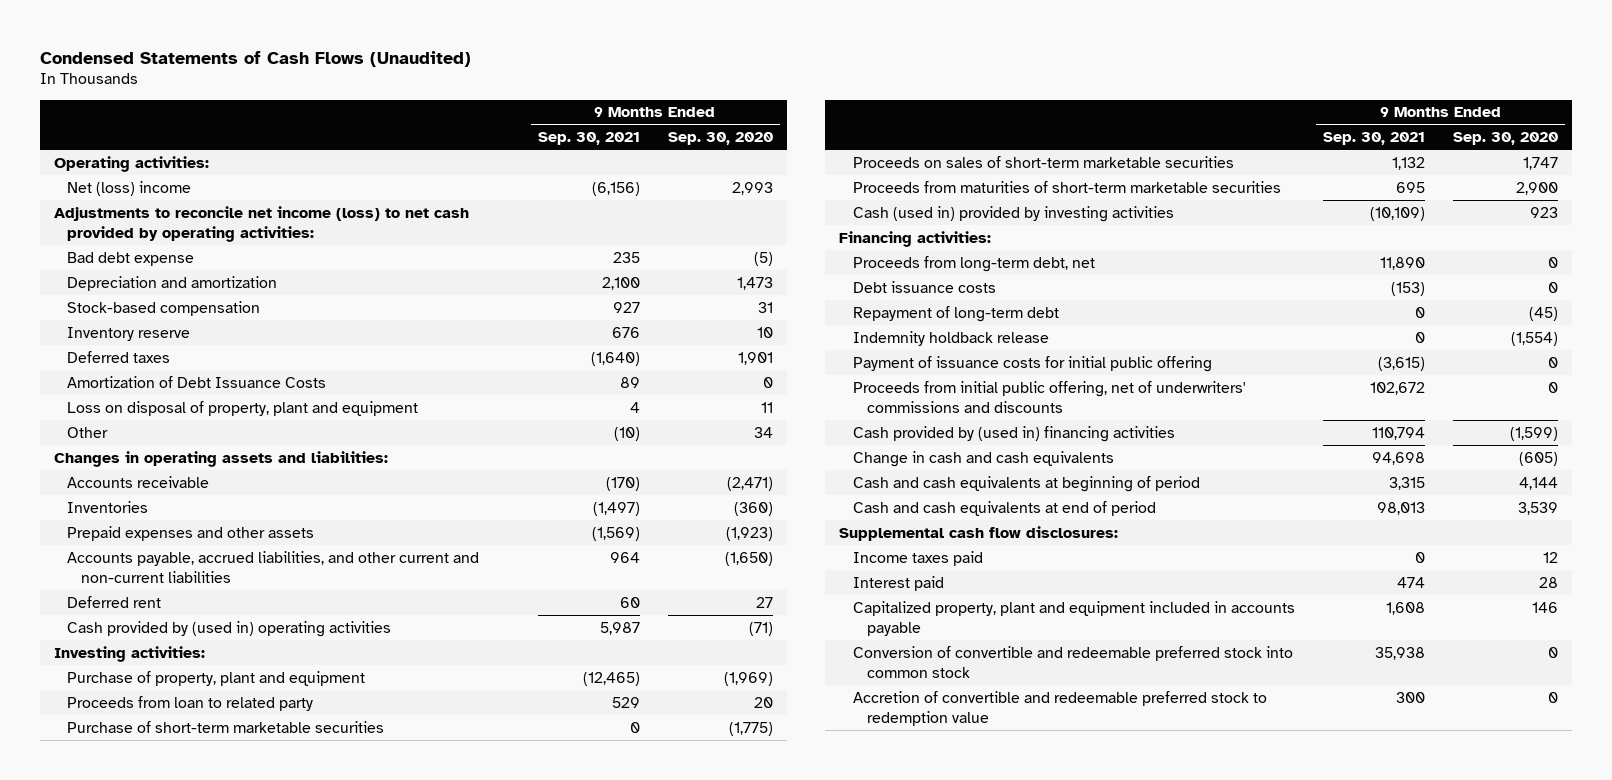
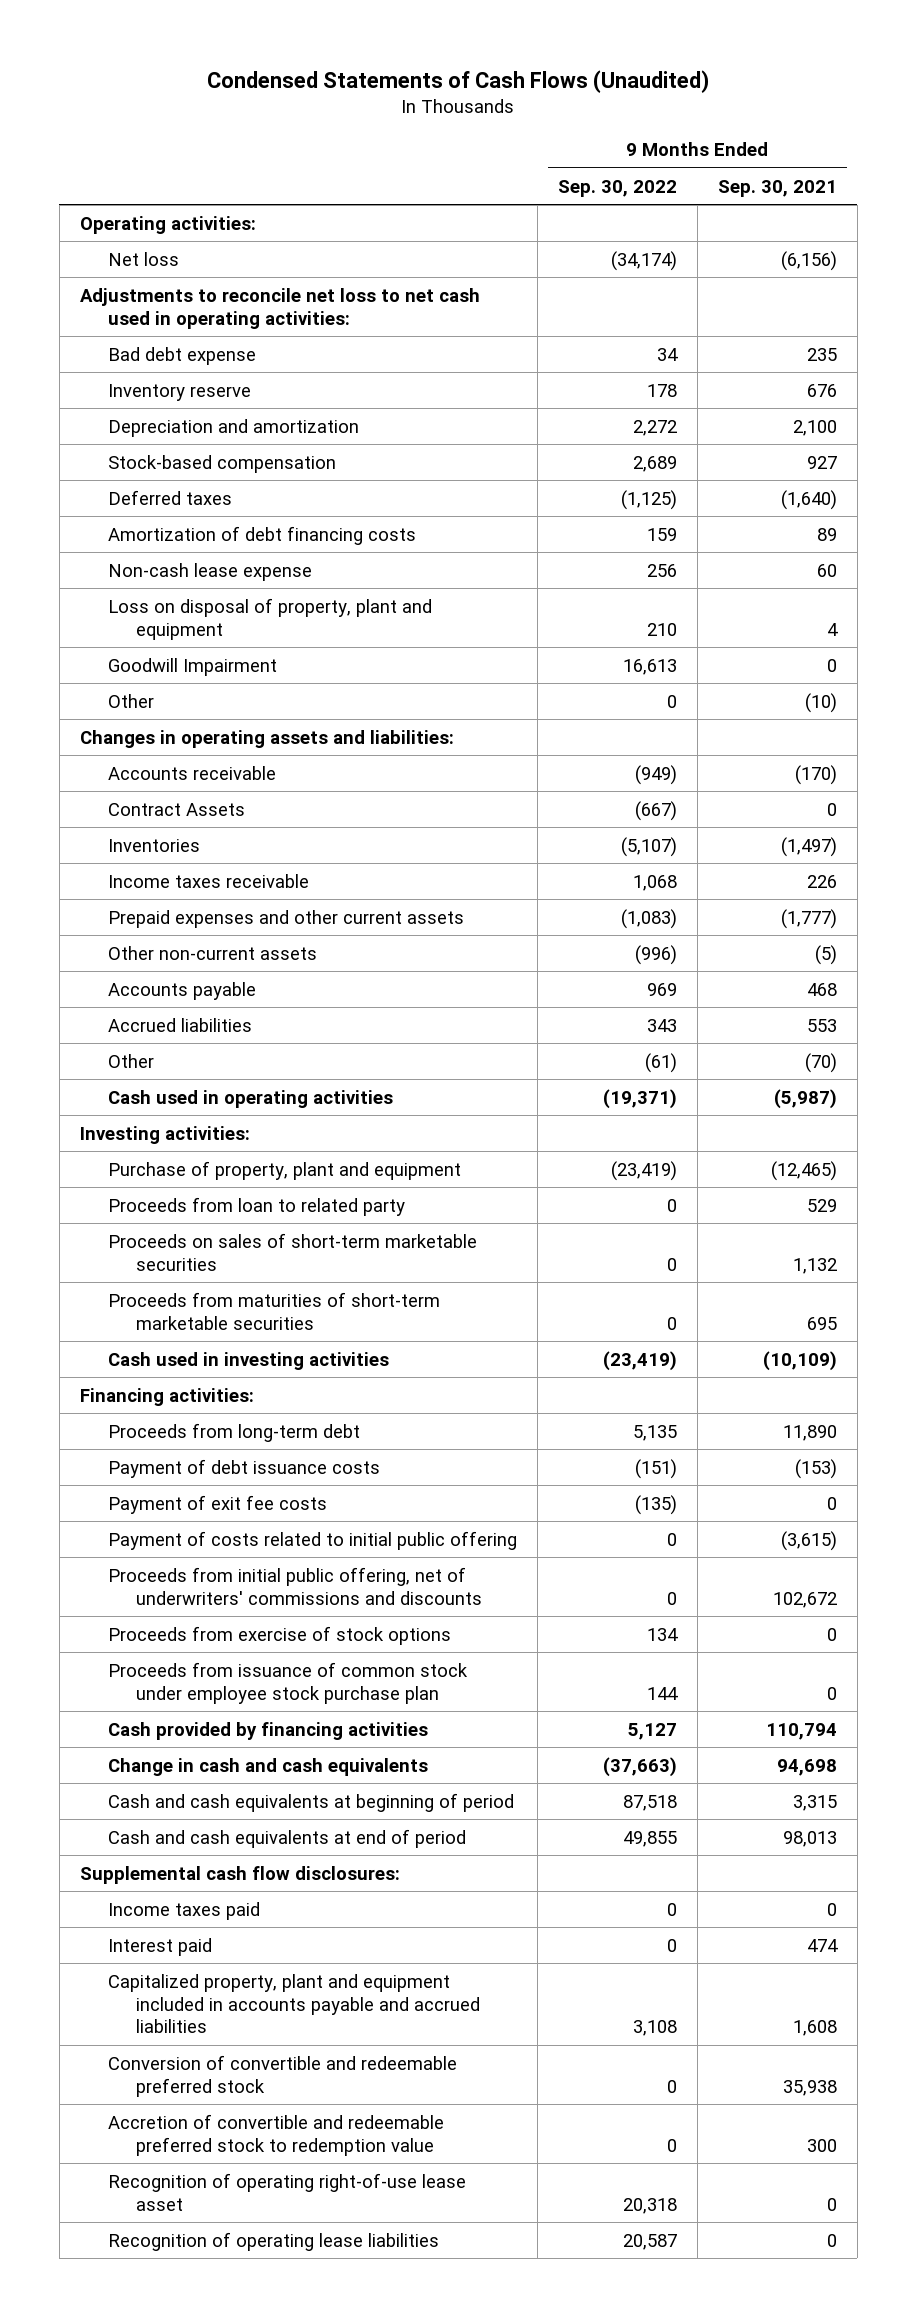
- | 9 Months Ended Sep. 30, 2021 | 9 Months Ended Sep. 30, 2020
+ | 9 Months Ended Sep. 30, 2022 | 9 Months Ended Sep. 30, 2021
- Net (loss) income | (6,156) | 2,993
- Adjustments to reconcile net income (loss) to net cash provided by operating activities:
+ Net loss | (34,174) | (6,156)
+ Adjustments to reconcile net loss to net cash used in operating activities:
moved up: Inventory reserve | 178 | 676
- Amortization of Debt Issuance Costs | 89 | 0
+ Amortization of debt financing costs | 159 | 89
+ Non-cash lease expense | 256 | 60
+ Goodwill Impairment | 16,613 | 0
+ Contract Assets | (667) | 0
- Prepaid expenses and other assets | (1,569) | (1,923)
- Accounts payable, accrued liabilities, and other current and non-current liabilities | 964 | (1,650)
- Deferred rent | 60 | 27
- Cash provided by (used in) operating activities | 5,987 | (71)
+ Income taxes receivable | 1,068 | 226
+ Prepaid expenses and other current assets | (1,083) | (1,777)
+ Other non-current assets | (996) | (5)
+ Accounts payable | 969 | 468
+ Accrued liabilities | 343 | 553
+ Other | (61) | (70)
+ Cash used in operating activities | (19,371) | (5,987)
- Purchase of short-term marketable securities | 0 | (1,775)
- Cash (used in) provided by investing activities | (10,109) | 923
+ Cash used in investing activities | (23,419) | (10,109)
- Proceeds from long-term debt, net | 11,890 | 0
- Debt issuance costs | (153) | 0
- Repayment of long-term debt | 0 | (45)
- Indemnity holdback release | 0 | (1,554)
- Payment of issuance costs for initial public offering | (3,615) | 0
+ Proceeds from long-term debt | 5,135 | 11,890
+ Payment of debt issuance costs | (151) | (153)
+ Payment of exit fee costs | (135) | 0
+ Payment of costs related to initial public offering | 0 | (3,615)
- Cash provided by (used in) financing activities | 110,794 | (1,599)
+ Proceeds from exercise of stock options | 134 | 0
+ Proceeds from issuance of common stock under employee stock purchase plan | 144 | 0
+ Cash provided by financing activities | 5,127 | 110,794
- Capitalized property, plant and equipment included in accounts payable | 1,608 | 146
- Conversion of convertible and redeemable preferred stock into common stock | 35,938 | 0
+ Capitalized property, plant and equipment included in accounts payable and accrued liabilities | 3,108 | 1,608
+ Conversion of convertible and redeemable preferred stock | 0 | 35,938
+ Recognition of operating right-of-use lease asset | 20,318 | 0
+ Recognition of operating lease liabilities | 20,587 | 0

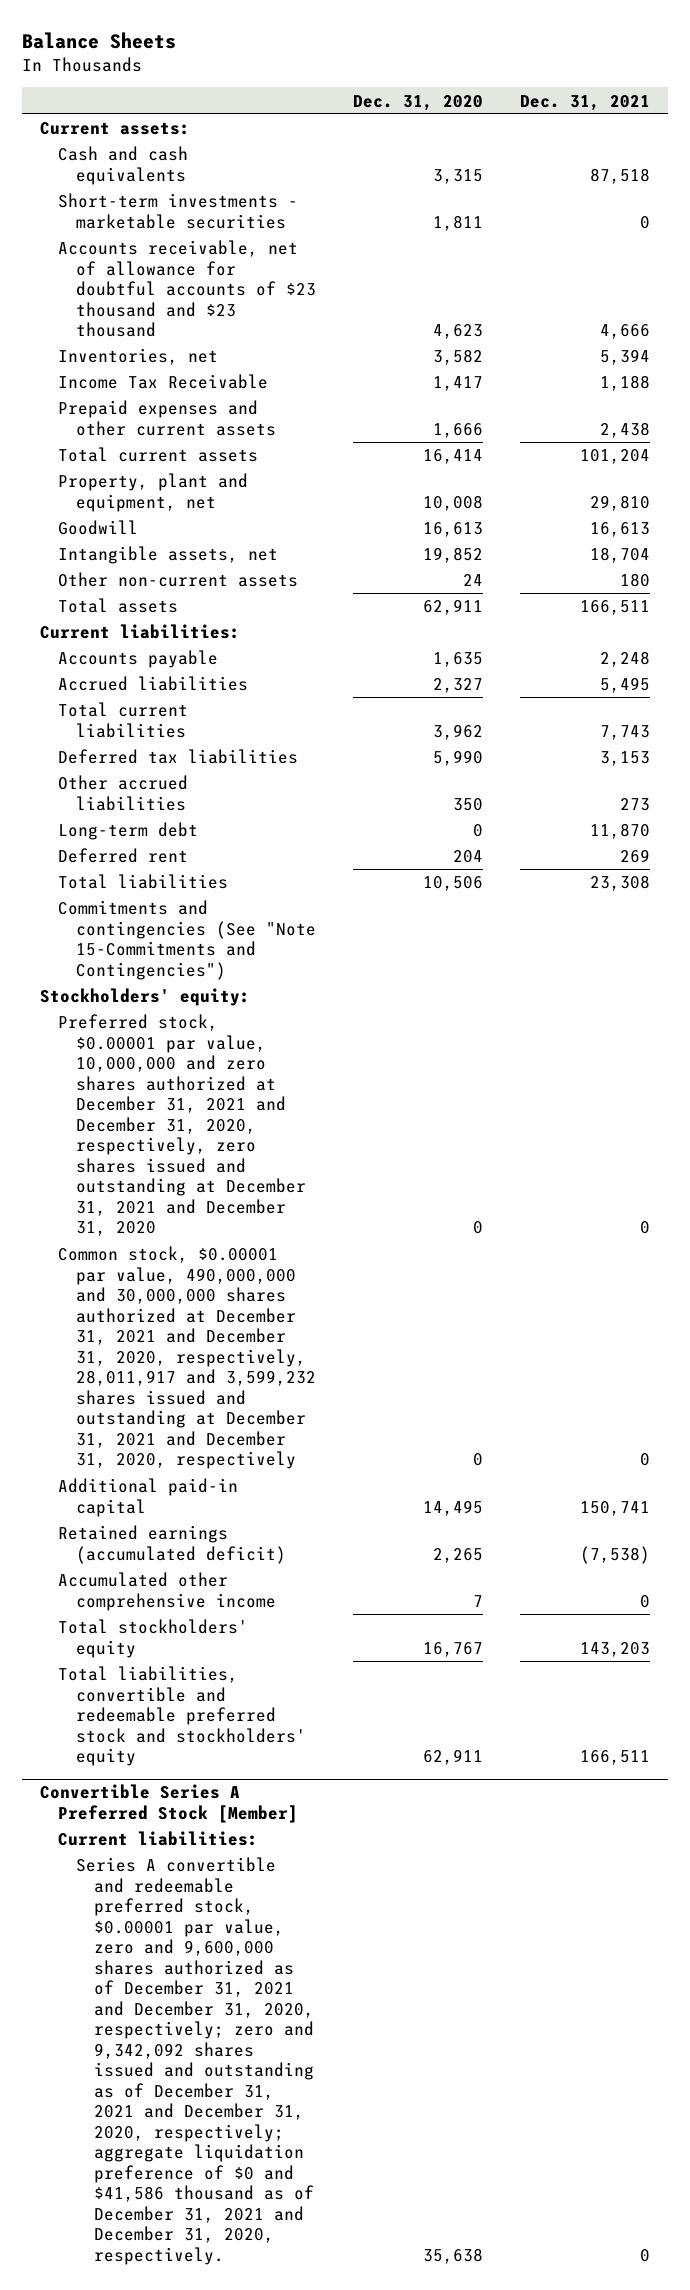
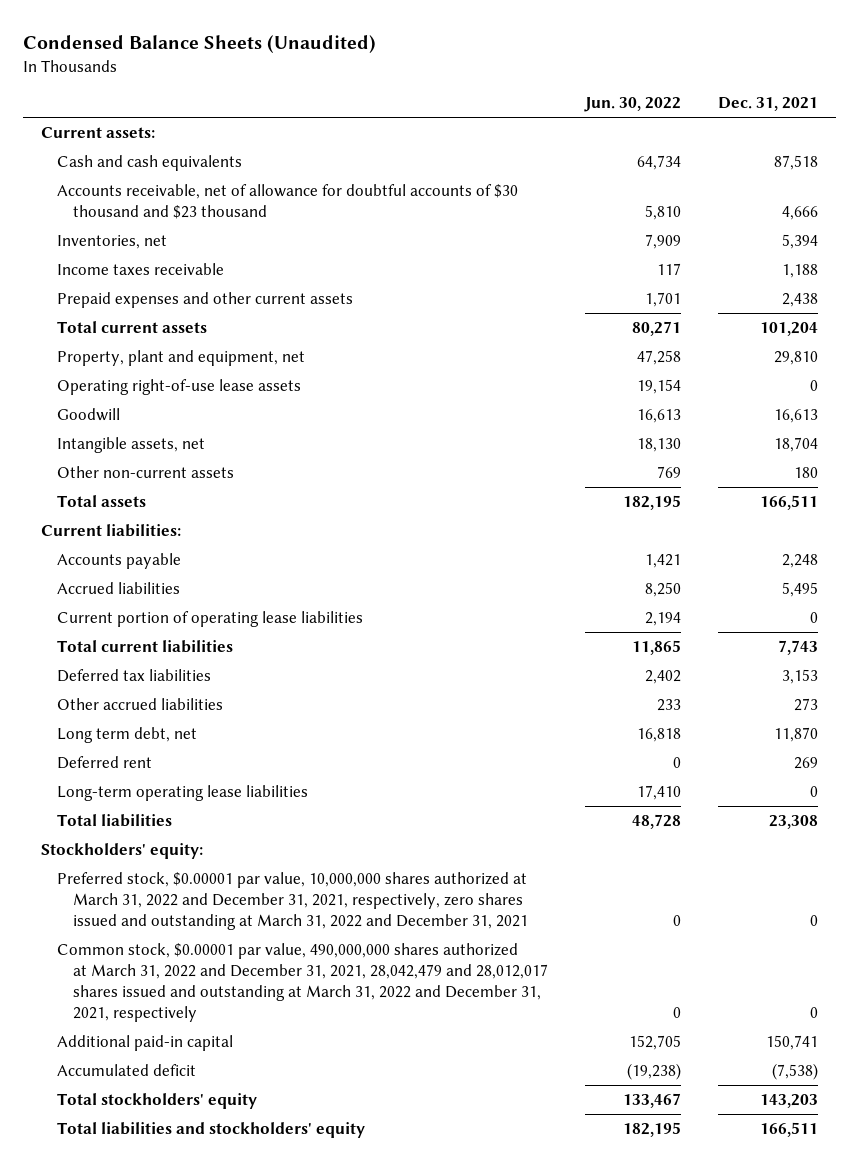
- Balance Sheets
+ Condensed Balance Sheets (Unaudited)
- | Dec. 31, 2020 | Dec. 31, 2021
+ | Jun. 30, 2022 | Dec. 31, 2021
- Short-term investments - marketable securities | 1,811 | 0
- Accounts receivable, net of allowance for doubtful accounts of $23 thousand and $23 thousand | 4,623 | 4,666
+ Accounts receivable, net of allowance for doubtful accounts of $30 thousand and $23 thousand | 5,810 | 4,666
- Income Tax Receivable | 1,417 | 1,188
+ Income taxes receivable | 117 | 1,188
+ Operating right-of-use lease assets | 19,154 | 0
+ Current portion of operating lease liabilities | 2,194 | 0
- Long-term debt | 0 | 11,870
+ Long term debt, net | 16,818 | 11,870
+ Long-term operating lease liabilities | 17,410 | 0
- Commitments and contingencies (See "Note 15-Commitments and Contingencies")
- Preferred stock, $0.00001 par value, 10,000,000 and zero shares authorized at December 31, 2021 and December 31, 2020, respectively, zero shares issued and outstanding at December 31, 2021 and December 31, 2020 | 0 | 0
- Common stock, $0.00001 par value, 490,000,000 and 30,000,000 shares authorized at December 31, 2021 and December 31, 2020, respectively, 28,011,917 and 3,599,232 shares issued and outstanding at December 31, 2021 and December 31, 2020, respectively | 0 | 0
+ Preferred stock, $0.00001 par value, 10,000,000 shares authorized at March 31, 2022 and December 31, 2021, respectively, zero shares issued and outstanding at March 31, 2022 and December 31, 2021 | 0 | 0
+ Common stock, $0.00001 par value, 490,000,000 shares authorized at March 31, 2022 and December 31, 2021, 28,042,479 and 28,012,017 shares issued and outstanding at March 31, 2022 and December 31, 2021, respectively | 0 | 0
- Retained earnings (accumulated deficit) | 2,265 | (7,538)
- Accumulated other comprehensive income | 7 | 0
+ Accumulated deficit | (19,238) | (7,538)
- Total liabilities, convertible and redeemable preferred stock and stockholders' equity | 62,911 | 166,511
- Convertible Series A Preferred Stock [Member]
- Current liabilities:
- Series A convertible and redeemable preferred stock, $0.00001 par value, zero and 9,600,000 shares authorized as of December 31, 2021 and December 31, 2020, respectively; zero and 9,342,092 shares issued and outstanding as of December 31, 2021 and December 31, 2020, respectively; aggregate liquidation preference of $0 and $41,586 thousand as of December 31, 2021 and December 31, 2020, respectively. | 35,638 | 0
+ Total liabilities and stockholders' equity | 182,195 | 166,511

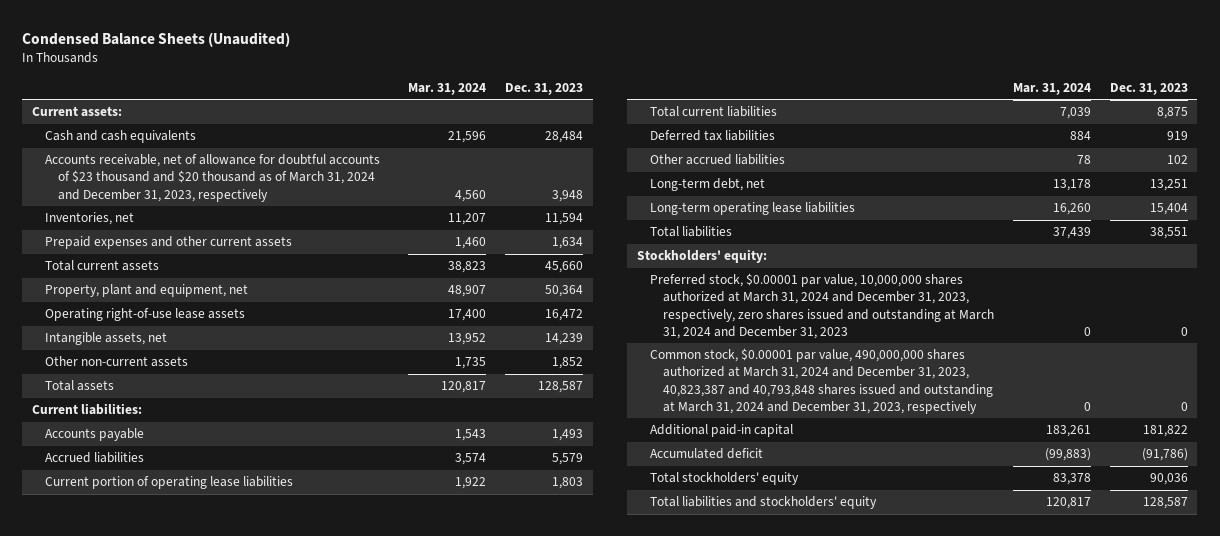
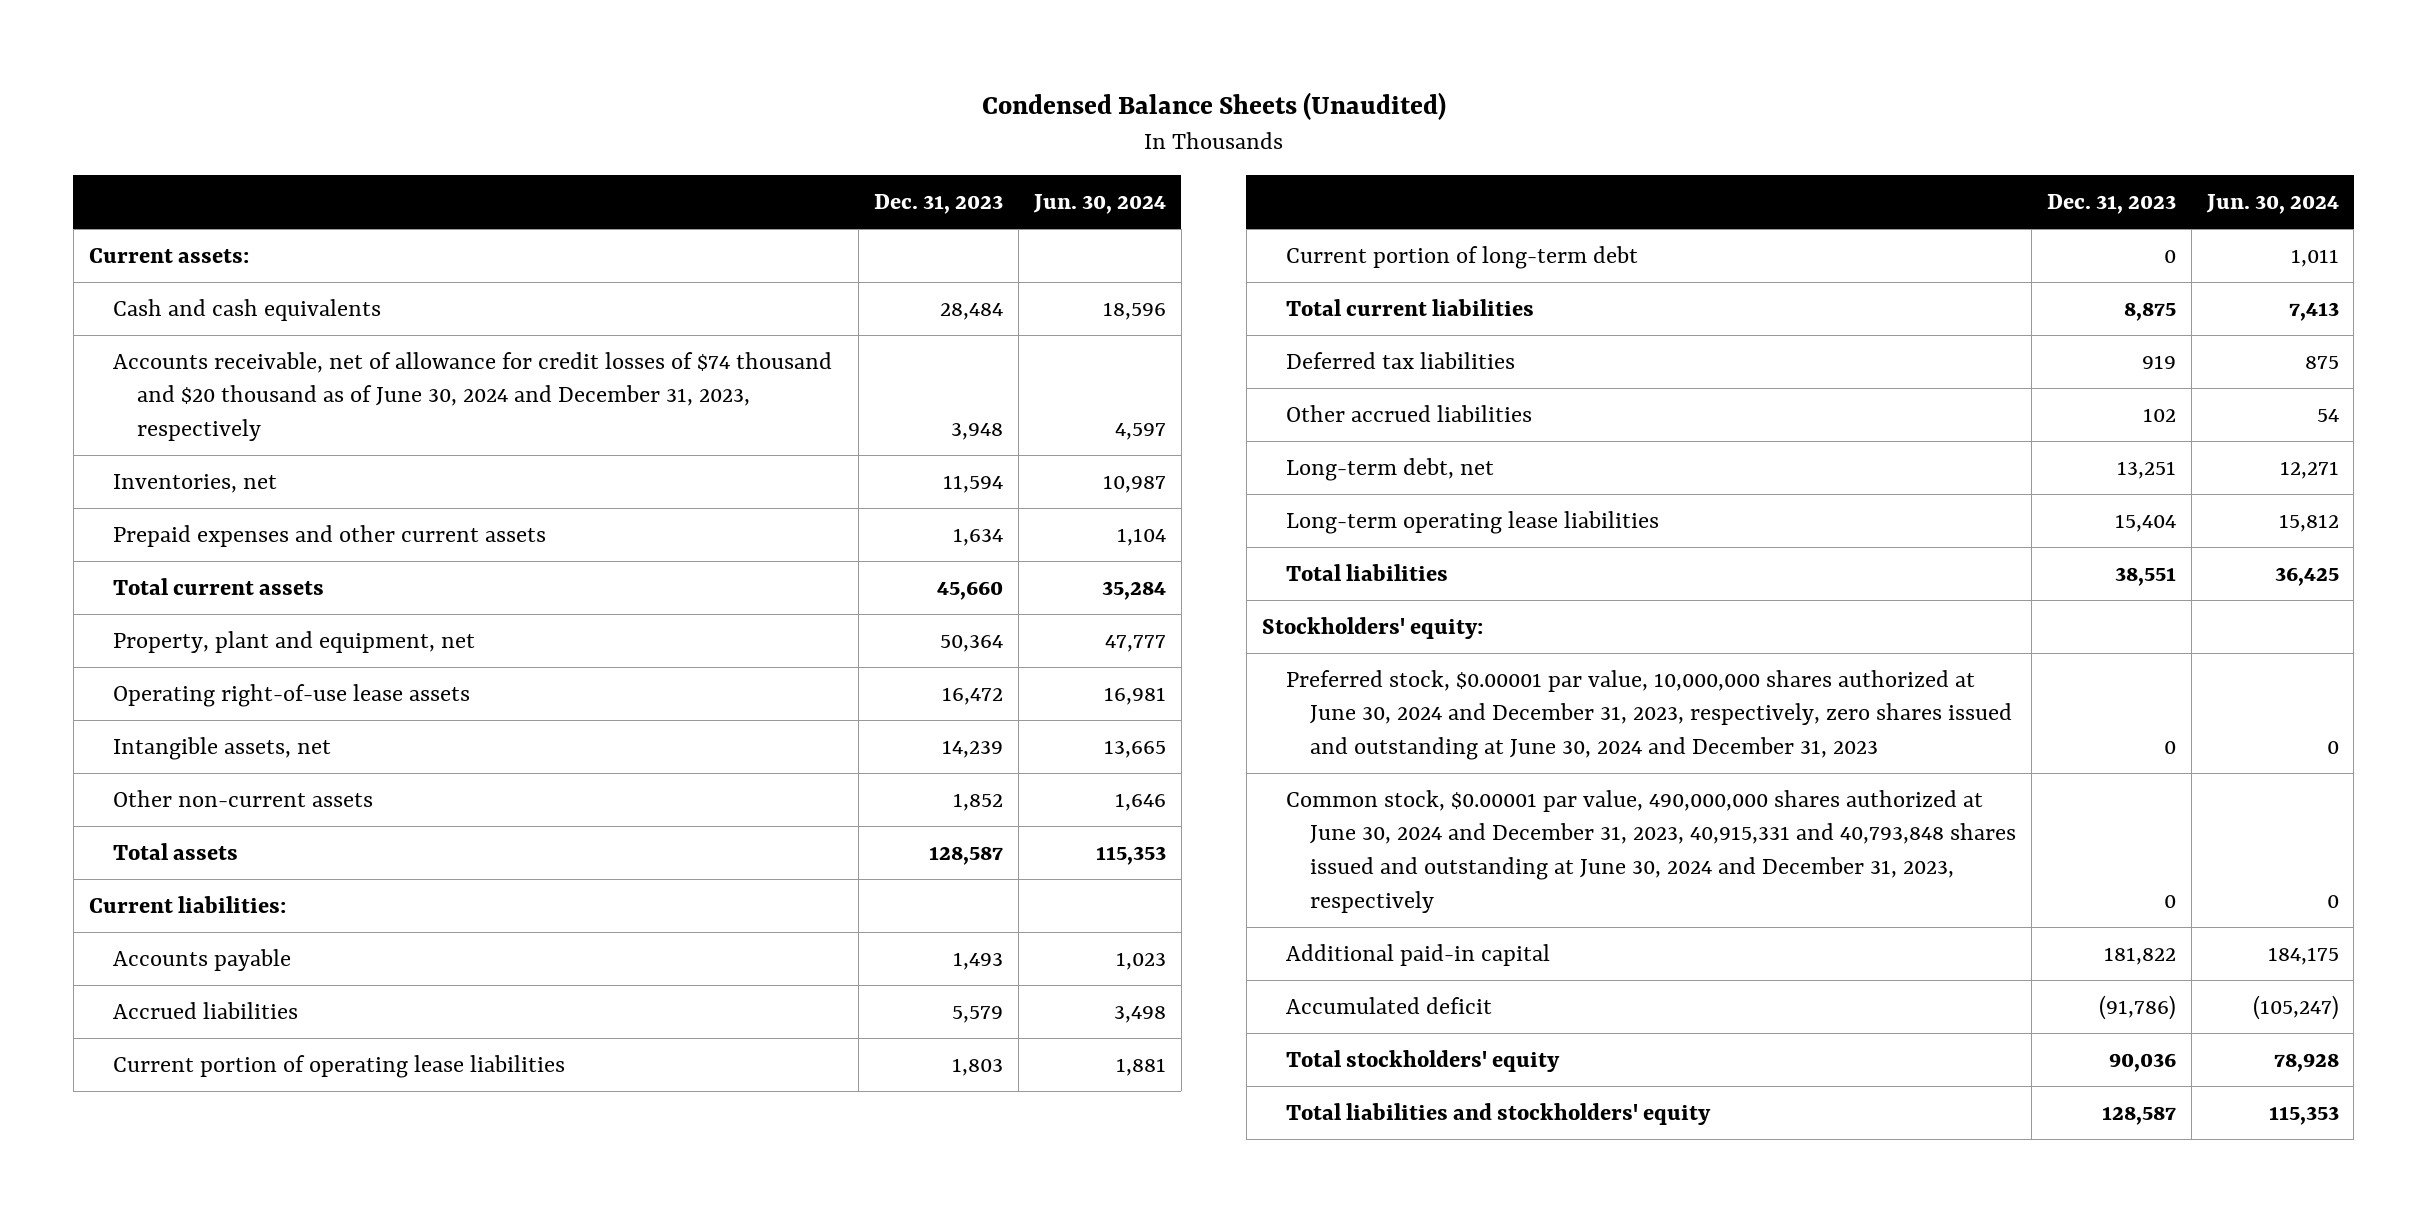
- | Mar. 31, 2024 | Dec. 31, 2023
+ | Dec. 31, 2023 | Jun. 30, 2024
- Accounts receivable, net of allowance for doubtful accounts of $23 thousand and $20 thousand as of March 31, 2024 and December 31, 2023, respectively | 4,560 | 3,948
+ Accounts receivable, net of allowance for credit losses of $74 thousand and $20 thousand as of June 30, 2024 and December 31, 2023, respectively | 3,948 | 4,597
+ Current portion of long-term debt | 0 | 1,011
- Preferred stock, $0.00001 par value, 10,000,000 shares authorized at March 31, 2024 and December 31, 2023, respectively, zero shares issued and outstanding at March 31, 2024 and December 31, 2023 | 0 | 0
- Common stock, $0.00001 par value, 490,000,000 shares authorized at March 31, 2024 and December 31, 2023, 40,823,387 and 40,793,848 shares issued and outstanding at March 31, 2024 and December 31, 2023, respectively | 0 | 0
+ Preferred stock, $0.00001 par value, 10,000,000 shares authorized at June 30, 2024 and December 31, 2023, respectively, zero shares issued and outstanding at June 30, 2024 and December 31, 2023 | 0 | 0
+ Common stock, $0.00001 par value, 490,000,000 shares authorized at June 30, 2024 and December 31, 2023, 40,915,331 and 40,793,848 shares issued and outstanding at June 30, 2024 and December 31, 2023, respectively | 0 | 0

